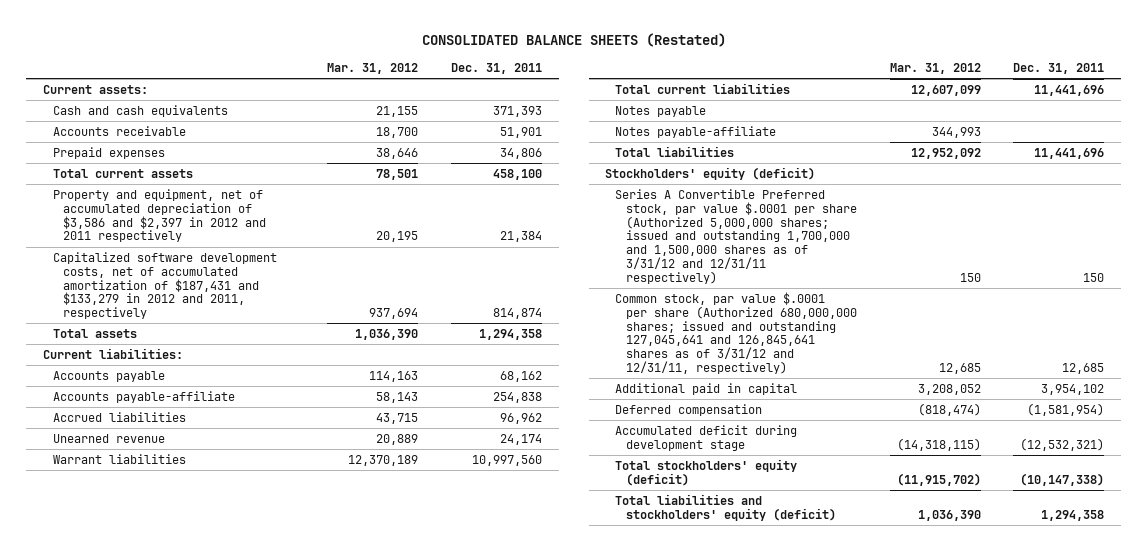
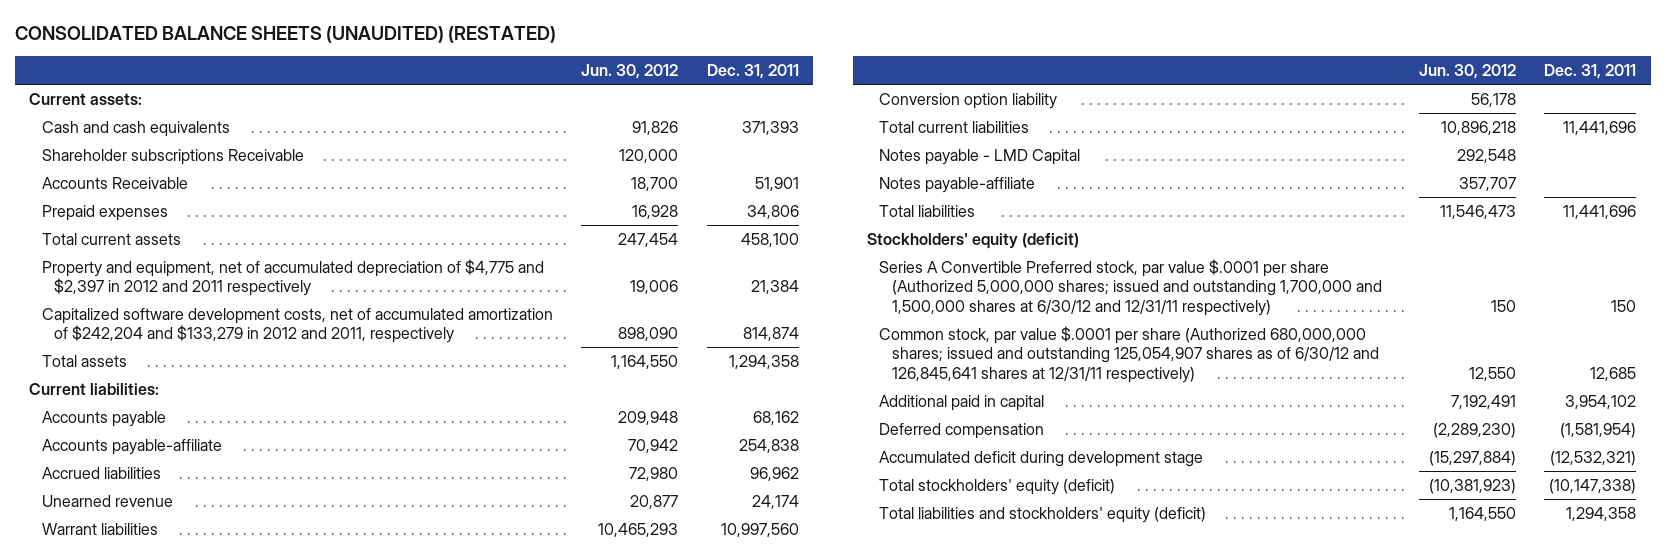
- CONSOLIDATED BALANCE SHEETS (Restated)
+ CONSOLIDATED BALANCE SHEETS (UNAUDITED) (RESTATED)
- | Mar. 31, 2012 | Dec. 31, 2011
+ | Jun. 30, 2012 | Dec. 31, 2011
- Accounts receivable | 18,700 | 51,901
+ Shareholder subscriptions Receivable | 120,000 |
+ Accounts Receivable | 18,700 | 51,901
- Property and equipment, net of accumulated depreciation of $3,586 and $2,397 in 2012 and 2011 respectively | 20,195 | 21,384
- Capitalized software development costs, net of accumulated amortization of $187,431 and $133,279 in 2012 and 2011, respectively | 937,694 | 814,874
+ Property and equipment, net of accumulated depreciation of $4,775 and $2,397 in 2012 and 2011 respectively | 19,006 | 21,384
+ Capitalized software development costs, net of accumulated amortization of $242,204 and $133,279 in 2012 and 2011, respectively | 898,090 | 814,874
+ Conversion option liability | 56,178 |
- Notes payable
+ Notes payable - LMD Capital | 292,548 |
- Series A Convertible Preferred stock, par value $.0001 per share (Authorized 5,000,000 shares; issued and outstanding 1,700,000 and 1,500,000 shares as of 3/31/12 and 12/31/11 respectively) | 150 | 150
- Common stock, par value $.0001 per share (Authorized 680,000,000 shares; issued and outstanding 127,045,641 and 126,845,641 shares as of 3/31/12 and 12/31/11, respectively) | 12,685 | 12,685
+ Series A Convertible Preferred stock, par value $.0001 per share (Authorized 5,000,000 shares; issued and outstanding 1,700,000 and 1,500,000 shares at 6/30/12 and 12/31/11 respectively) | 150 | 150
+ Common stock, par value $.0001 per share (Authorized 680,000,000 shares; issued and outstanding 125,054,907 shares as of 6/30/12 and 126,845,641 shares at 12/31/11 respectively) | 12,550 | 12,685

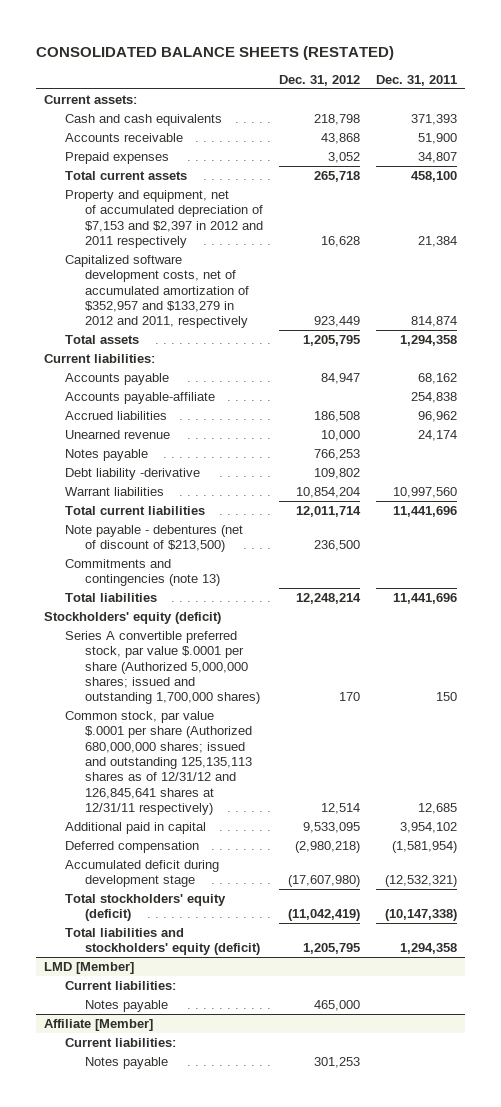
- CONSOLIDATED BALANCE SHEETS (UNAUDITED) (RESTATED)
+ CONSOLIDATED BALANCE SHEETS (RESTATED)
- | Jun. 30, 2012 | Dec. 31, 2011
+ | Dec. 31, 2012 | Dec. 31, 2011
- Shareholder subscriptions Receivable | 120,000 |
- Accounts Receivable | 18,700 | 51,901
- Prepaid expenses | 16,928 | 34,806
+ Accounts receivable | 43,868 | 51,900
+ Prepaid expenses | 3,052 | 34,807
- Property and equipment, net of accumulated depreciation of $4,775 and $2,397 in 2012 and 2011 respectively | 19,006 | 21,384
- Capitalized software development costs, net of accumulated amortization of $242,204 and $133,279 in 2012 and 2011, respectively | 898,090 | 814,874
+ Property and equipment, net of accumulated depreciation of $7,153 and $2,397 in 2012 and 2011 respectively | 16,628 | 21,384
+ Capitalized software development costs, net of accumulated amortization of $352,957 and $133,279 in 2012 and 2011, respectively | 923,449 | 814,874
+ Notes payable | 766,253 |
+ Debt liability -derivative | 109,802 |
- Conversion option liability | 56,178 |
- Notes payable - LMD Capital | 292,548 |
- Notes payable-affiliate | 357,707 |
+ Note payable - debentures (net of discount of $213,500) | 236,500 |
+ Commitments and contingencies (note 13)
- Series A Convertible Preferred stock, par value $.0001 per share (Authorized 5,000,000 shares; issued and outstanding 1,700,000 and 1,500,000 shares at 6/30/12 and 12/31/11 respectively) | 150 | 150
- Common stock, par value $.0001 per share (Authorized 680,000,000 shares; issued and outstanding 125,054,907 shares as of 6/30/12 and 126,845,641 shares at 12/31/11 respectively) | 12,550 | 12,685
+ Series A convertible preferred stock, par value $.0001 per share (Authorized 5,000,000 shares; issued and outstanding 1,700,000 shares) | 170 | 150
+ Common stock, par value $.0001 per share (Authorized 680,000,000 shares; issued and outstanding 125,135,113 shares as of 12/31/12 and 126,845,641 shares at 12/31/11 respectively) | 12,514 | 12,685
+ LMD [Member]
+ Current liabilities:
+ Notes payable | 465,000 |
+ Affiliate [Member]
+ Current liabilities:
+ Notes payable | 301,253 |

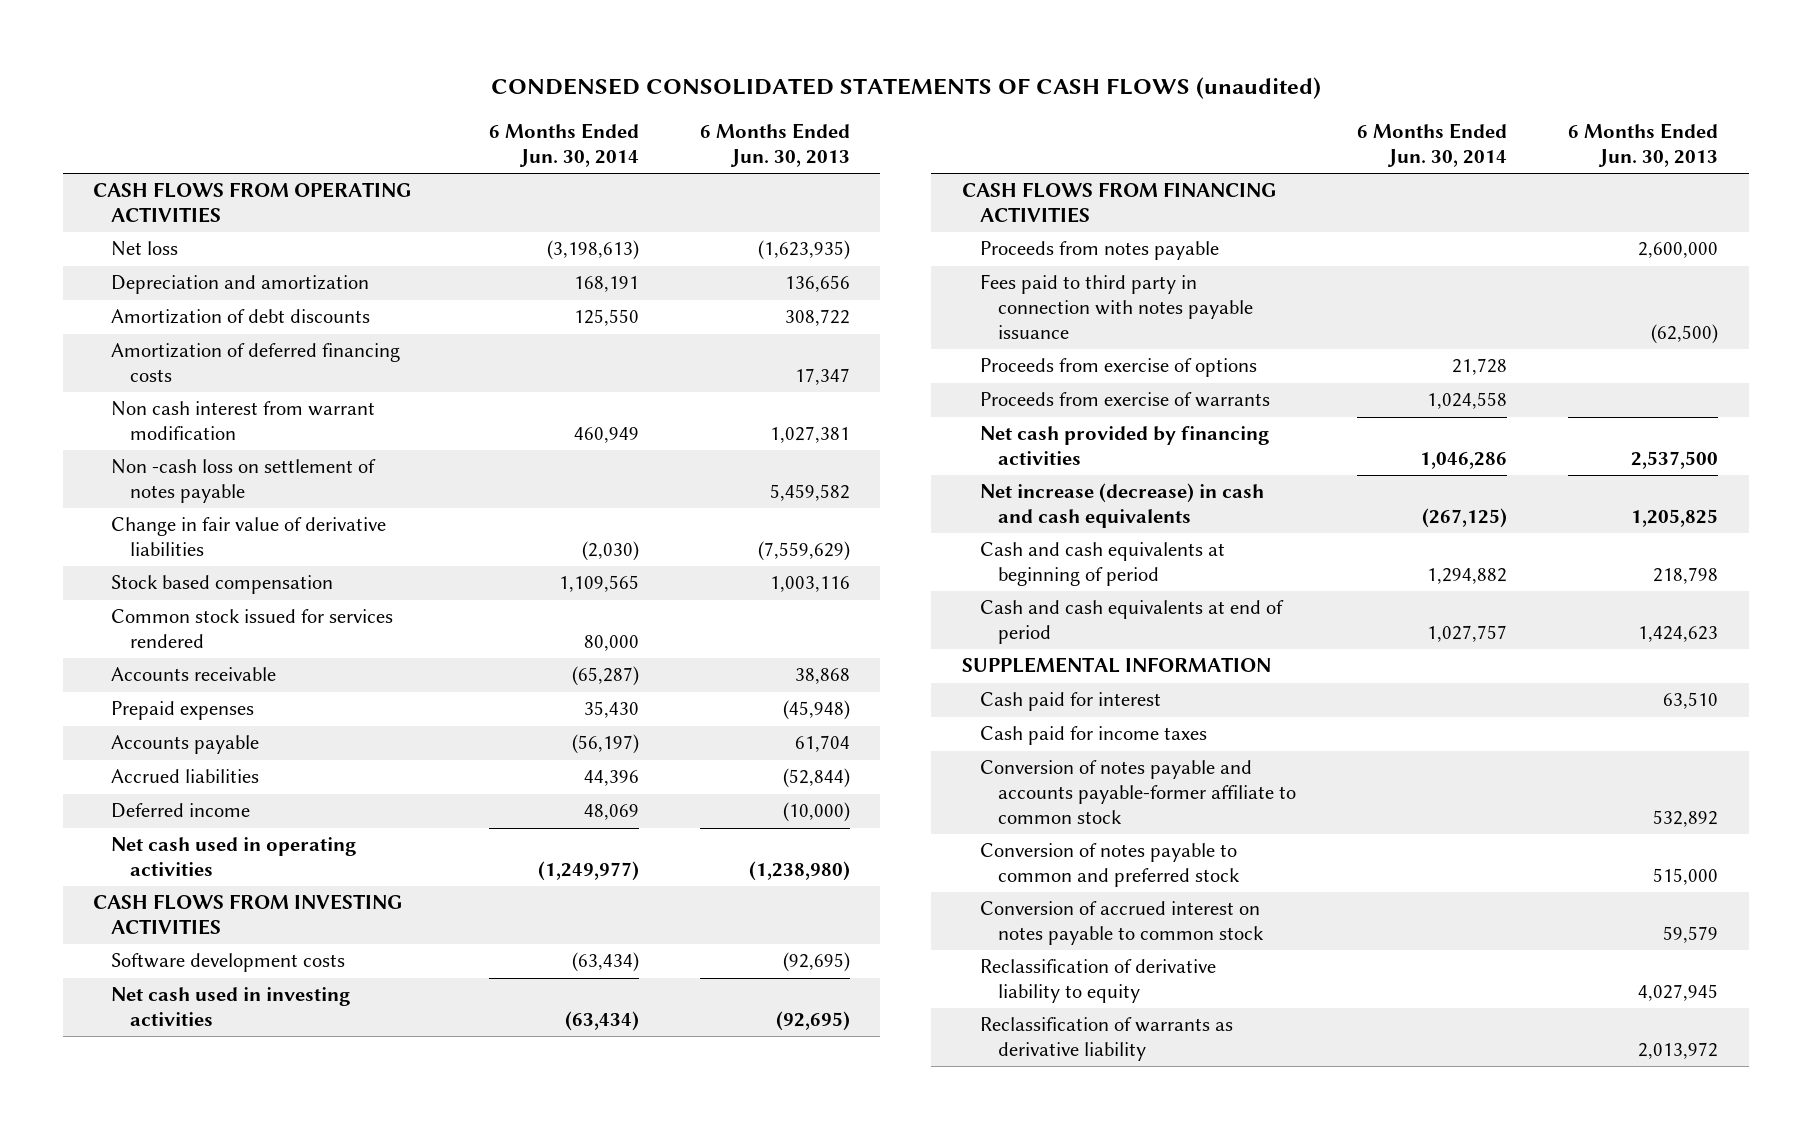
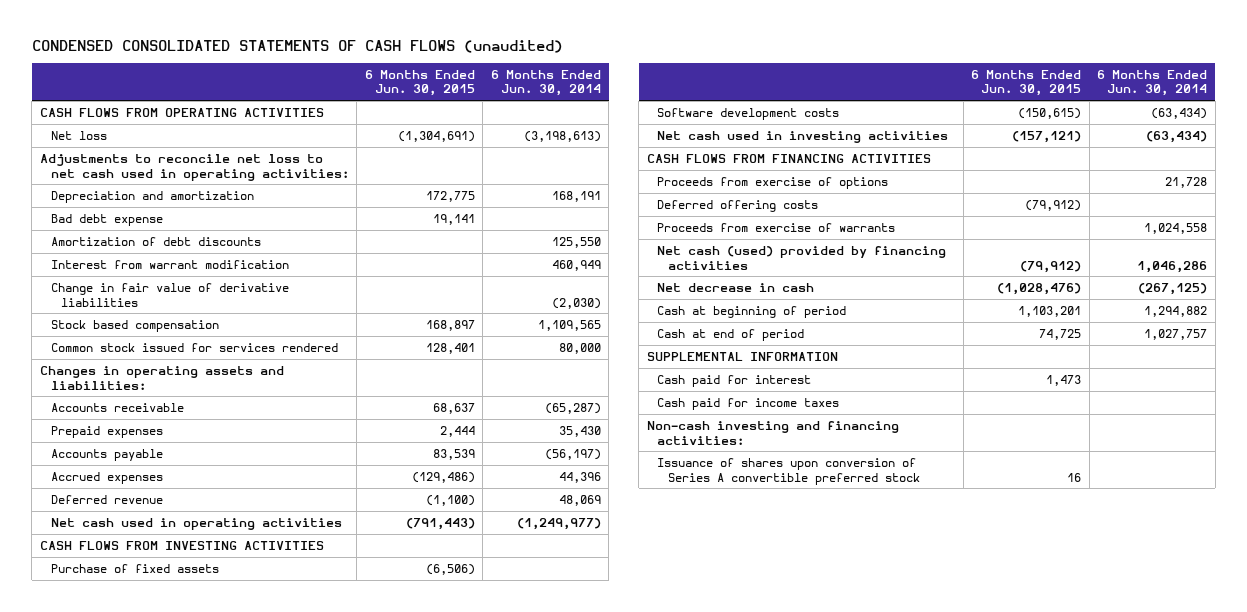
- | 6 Months Ended Jun. 30, 2014 | 6 Months Ended Jun. 30, 2013
+ | 6 Months Ended Jun. 30, 2015 | 6 Months Ended Jun. 30, 2014
+ Adjustments to reconcile net loss to net cash used in operating activities:
+ Bad debt expense | 19,141 |
- Amortization of deferred financing costs | | 17,347
- Non cash interest from warrant modification | 460,949 | 1,027,381
- Non -cash loss on settlement of notes payable | | 5,459,582
+ Interest from warrant modification | | 460,949
+ Changes in operating assets and liabilities:
- Accrued liabilities | 44,396 | (52,844)
- Deferred income | 48,069 | (10,000)
+ Accrued expenses | (129,486) | 44,396
+ Deferred revenue | (1,100) | 48,069
+ Purchase of fixed assets | (6,506) |
- Proceeds from notes payable | | 2,600,000
- Fees paid to third party in connection with notes payable issuance | | (62,500)
+ Deferred offering costs | (79,912) |
- Net cash provided by financing activities | 1,046,286 | 2,537,500
- Net increase (decrease) in cash and cash equivalents | (267,125) | 1,205,825
- Cash and cash equivalents at beginning of period | 1,294,882 | 218,798
- Cash and cash equivalents at end of period | 1,027,757 | 1,424,623
+ Net cash (used) provided by financing activities | (79,912) | 1,046,286
+ Net decrease in cash | (1,028,476) | (267,125)
+ Cash at beginning of period | 1,103,201 | 1,294,882
+ Cash at end of period | 74,725 | 1,027,757
- Conversion of notes payable and accounts payable-former affiliate to common stock | | 532,892
- Conversion of notes payable to common and preferred stock | | 515,000
- Conversion of accrued interest on notes payable to common stock | | 59,579
- Reclassification of derivative liability to equity | | 4,027,945
- Reclassification of warrants as derivative liability | | 2,013,972
+ Non-cash investing and financing activities:
+ Issuance of shares upon conversion of Series A convertible preferred stock | 16 |

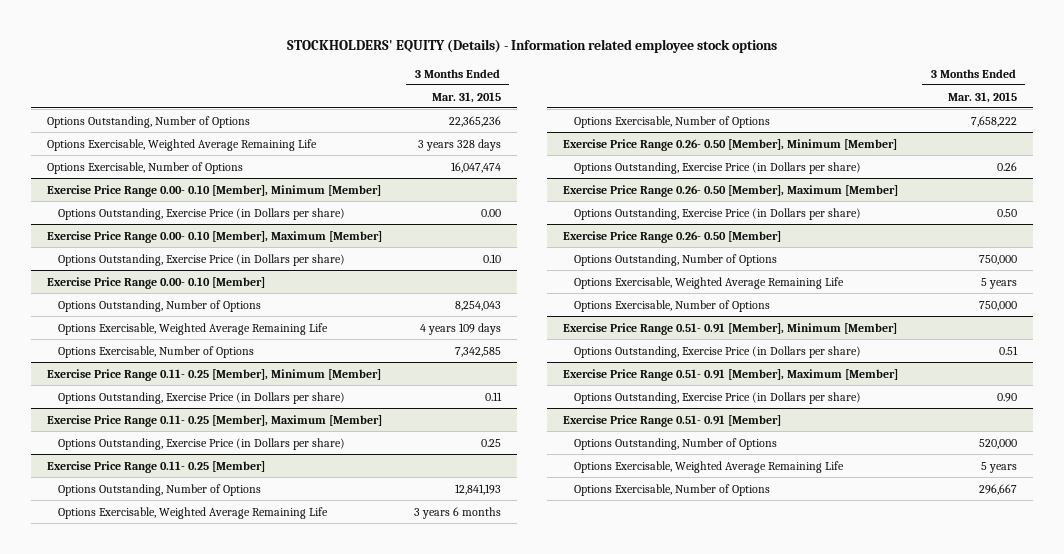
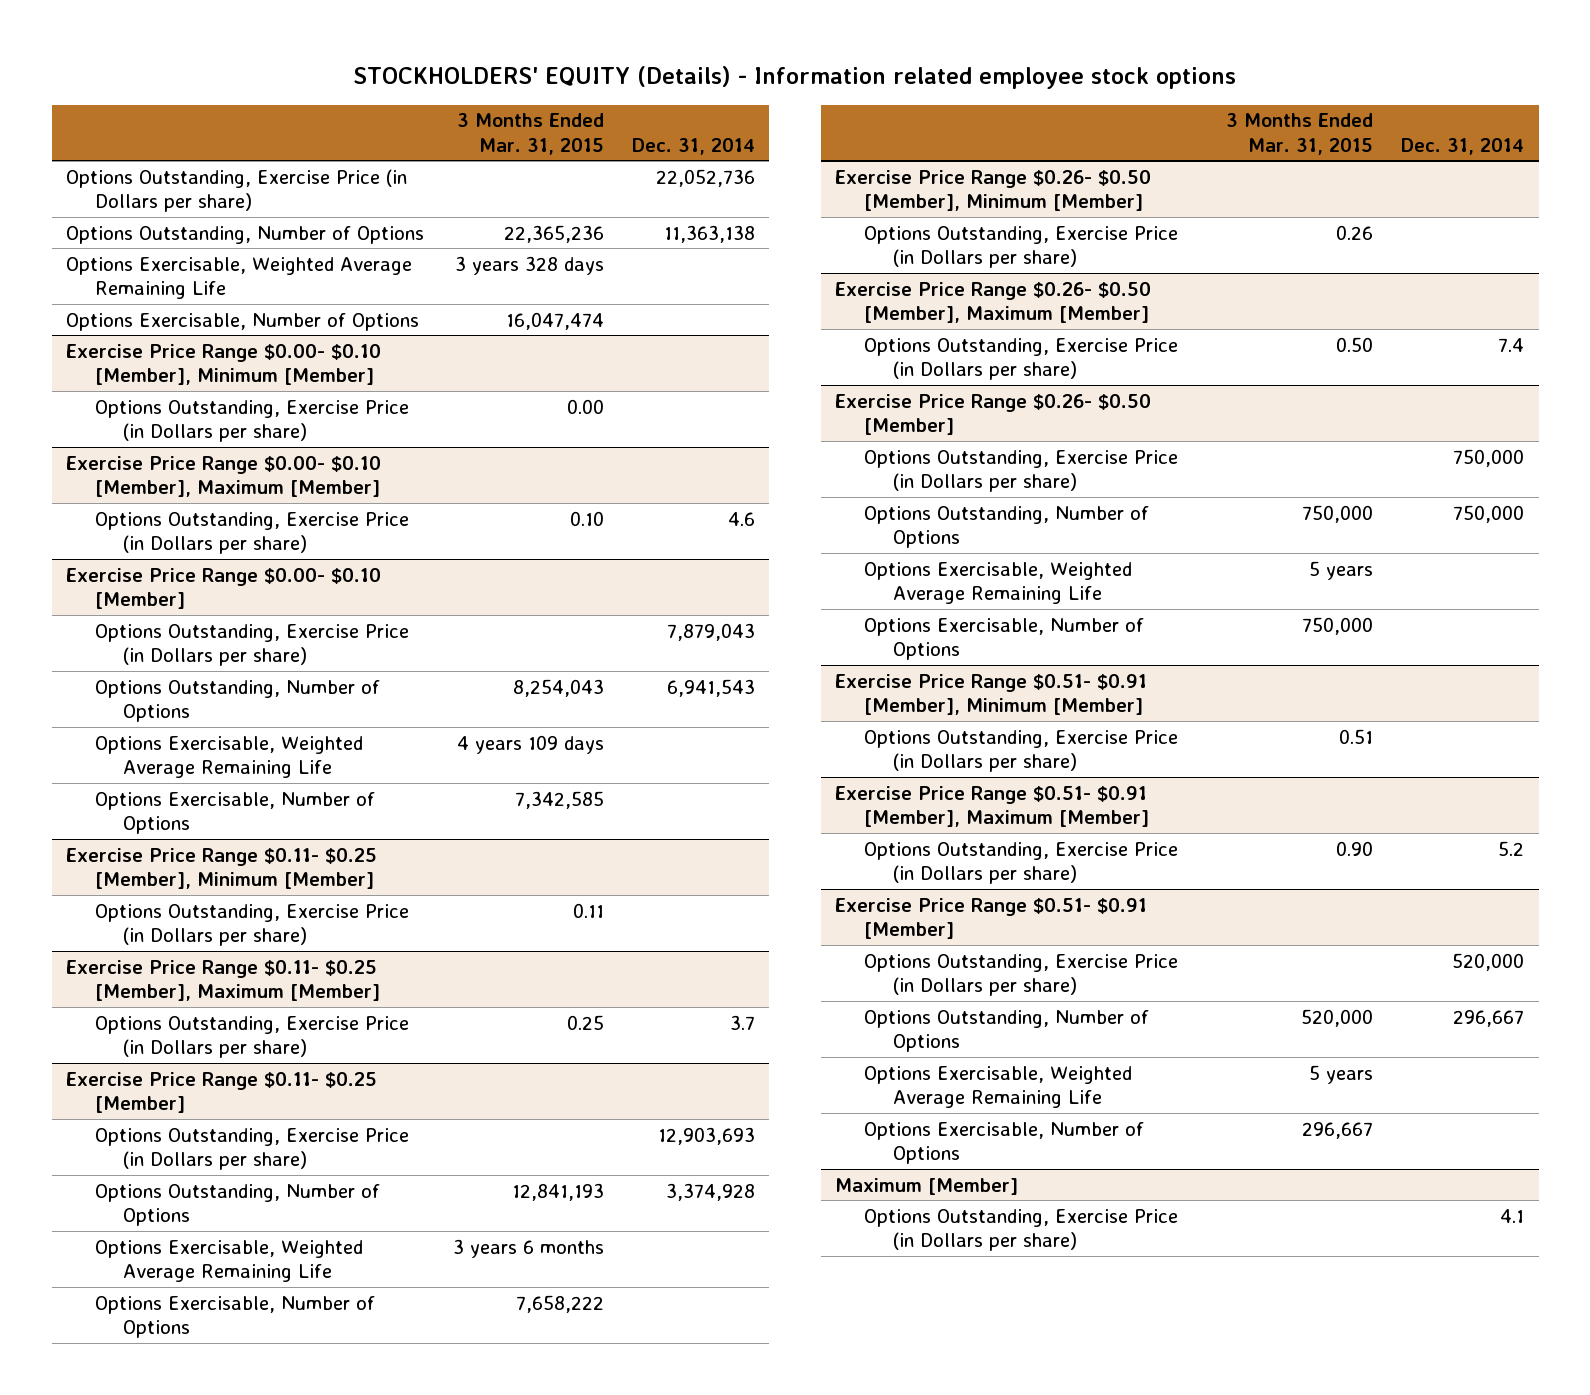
- | 3 Months Ended Mar. 31, 2015
+ | 3 Months Ended Mar. 31, 2015 | Dec. 31, 2014
+ Options Outstanding, Exercise Price (in Dollars per share) | | 22,052,736
- Exercise Price Range 0.00- 0.10 [Member], Minimum [Member]
+ Exercise Price Range $0.00- $0.10 [Member], Minimum [Member]
- Exercise Price Range 0.00- 0.10 [Member], Maximum [Member]
+ Exercise Price Range $0.00- $0.10 [Member], Maximum [Member]
- Exercise Price Range 0.00- 0.10 [Member]
+ Exercise Price Range $0.00- $0.10 [Member]
+ Options Outstanding, Exercise Price (in Dollars per share) | | 7,879,043
- Exercise Price Range 0.11- 0.25 [Member], Minimum [Member]
+ Exercise Price Range $0.11- $0.25 [Member], Minimum [Member]
- Exercise Price Range 0.11- 0.25 [Member], Maximum [Member]
+ Exercise Price Range $0.11- $0.25 [Member], Maximum [Member]
- Exercise Price Range 0.11- 0.25 [Member]
+ Exercise Price Range $0.11- $0.25 [Member]
+ Options Outstanding, Exercise Price (in Dollars per share) | | 12,903,693
- Exercise Price Range 0.26- 0.50 [Member], Minimum [Member]
+ Exercise Price Range $0.26- $0.50 [Member], Minimum [Member]
- Exercise Price Range 0.26- 0.50 [Member], Maximum [Member]
+ Exercise Price Range $0.26- $0.50 [Member], Maximum [Member]
- Exercise Price Range 0.26- 0.50 [Member]
+ Exercise Price Range $0.26- $0.50 [Member]
+ Options Outstanding, Exercise Price (in Dollars per share) | | 750,000
- Exercise Price Range 0.51- 0.91 [Member], Minimum [Member]
+ Exercise Price Range $0.51- $0.91 [Member], Minimum [Member]
- Exercise Price Range 0.51- 0.91 [Member], Maximum [Member]
+ Exercise Price Range $0.51- $0.91 [Member], Maximum [Member]
- Exercise Price Range 0.51- 0.91 [Member]
+ Exercise Price Range $0.51- $0.91 [Member]
+ Options Outstanding, Exercise Price (in Dollars per share) | | 520,000
+ Maximum [Member]
+ Options Outstanding, Exercise Price (in Dollars per share) | | 4.1

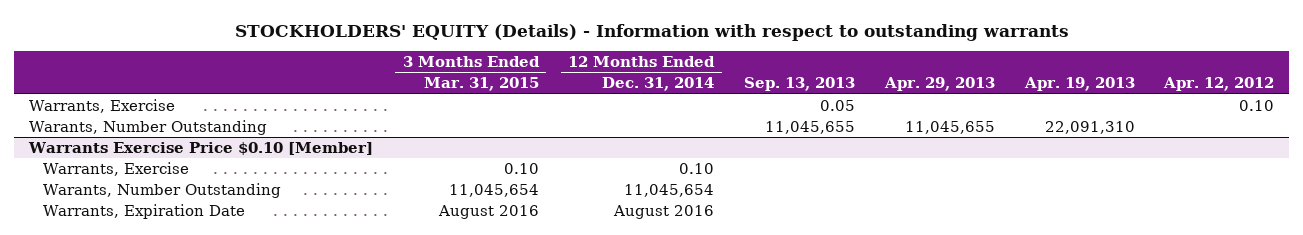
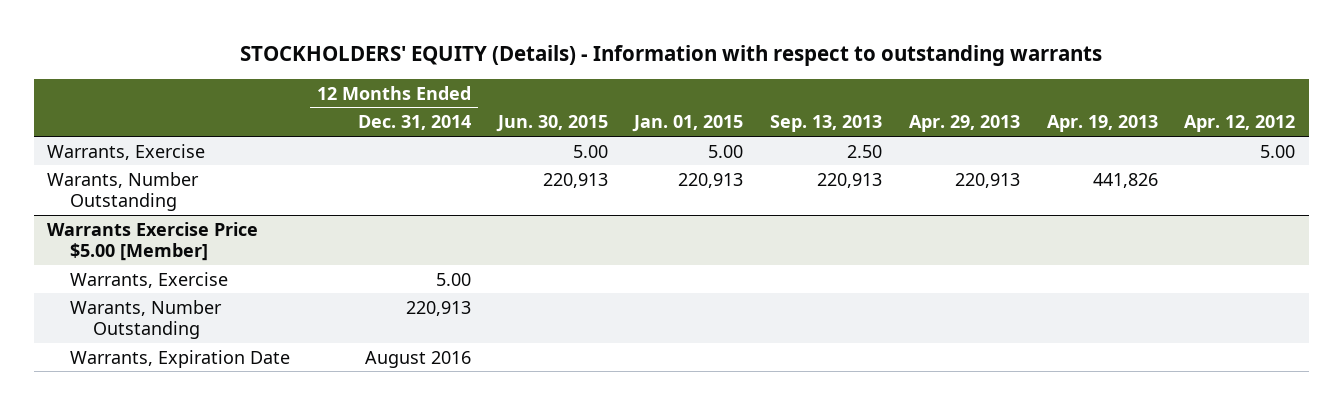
- | 3 Months Ended Mar. 31, 2015 | 12 Months Ended Dec. 31, 2014 | Sep. 13, 2013 | Apr. 29, 2013 | Apr. 19, 2013 | Apr. 12, 2012
+ | 12 Months Ended Dec. 31, 2014 | Jun. 30, 2015 | Jan. 01, 2015 | Sep. 13, 2013 | Apr. 29, 2013 | Apr. 19, 2013 | Apr. 12, 2012
- Warrants, Exercise | | | 0.05 | | | 0.10
- Warants, Number Outstanding | | | 11,045,655 | 11,045,655 | 22,091,310 |
- Warrants Exercise Price $0.10 [Member]
- Warrants, Exercise | 0.10 | 0.10 | | | |
- Warants, Number Outstanding | 11,045,654 | 11,045,654 | | | |
+ Warrants, Exercise | | 5.00 | 5.00 | 2.50 | | | 5.00
+ Warants, Number Outstanding | | 220,913 | 220,913 | 220,913 | 220,913 | 441,826 |
+ Warrants Exercise Price $5.00 [Member]
+ Warrants, Exercise | 5.00 | | | | | |
+ Warants, Number Outstanding | 220,913 | | | | | |

